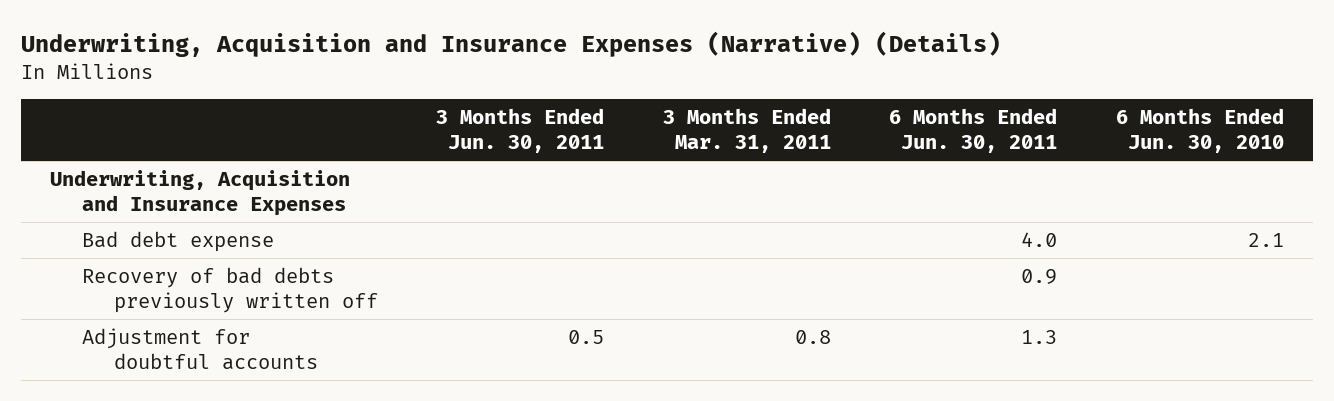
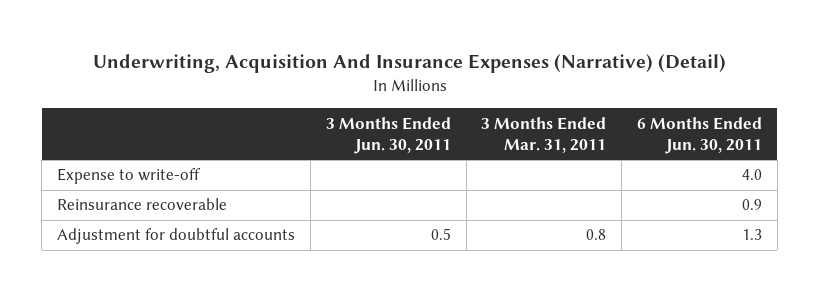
- Underwriting, Acquisition and Insurance Expenses (Narrative) (Details)
+ Underwriting, Acquisition And Insurance Expenses (Narrative) (Detail)
- | 3 Months Ended Jun. 30, 2011 | 3 Months Ended Mar. 31, 2011 | 6 Months Ended Jun. 30, 2011 | 6 Months Ended Jun. 30, 2010
+ | 3 Months Ended Jun. 30, 2011 | 3 Months Ended Mar. 31, 2011 | 6 Months Ended Jun. 30, 2011
- Underwriting, Acquisition and Insurance Expenses
- Bad debt expense | | | 4.0 | 2.1
- Recovery of bad debts previously written off | | | 0.9 |
+ Expense to write-off | | | 4.0
+ Reinsurance recoverable | | | 0.9

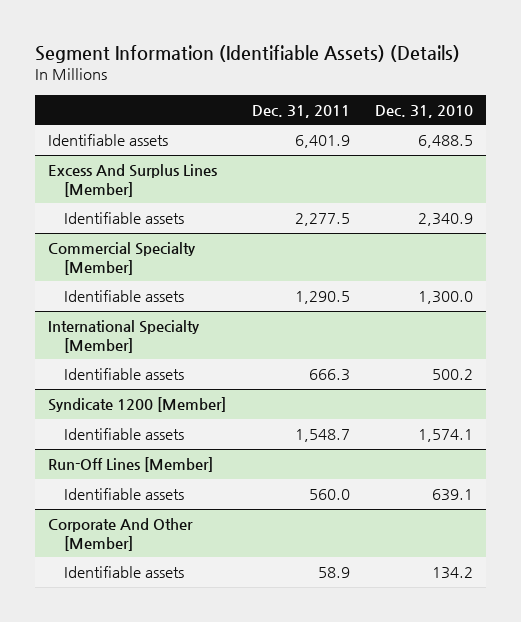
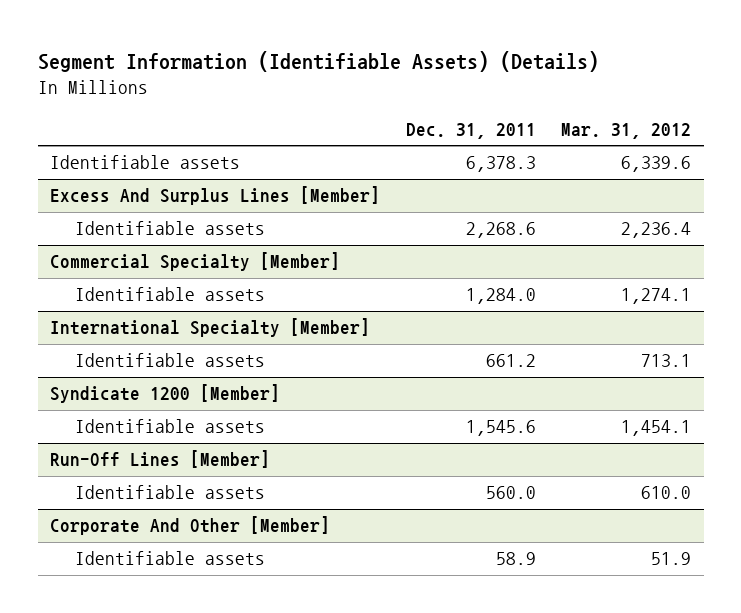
- | Dec. 31, 2011 | Dec. 31, 2010
+ | Dec. 31, 2011 | Mar. 31, 2012
- Identifiable assets | 6,401.9 | 6,488.5
+ Identifiable assets | 6,378.3 | 6,339.6
@ Excess And Surplus Lines [Member]
- Identifiable assets | 2,277.5 | 2,340.9
+ Identifiable assets | 2,268.6 | 2,236.4
@ Commercial Specialty [Member]
- Identifiable assets | 1,290.5 | 1,300.0
+ Identifiable assets | 1,284.0 | 1,274.1
@ International Specialty [Member]
- Identifiable assets | 666.3 | 500.2
+ Identifiable assets | 661.2 | 713.1
@ Syndicate 1200 [Member]
- Identifiable assets | 1,548.7 | 1,574.1
+ Identifiable assets | 1,545.6 | 1,454.1

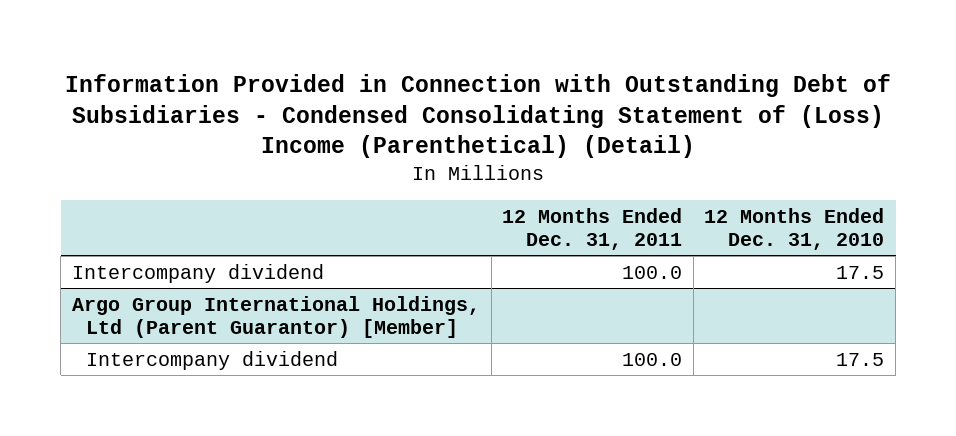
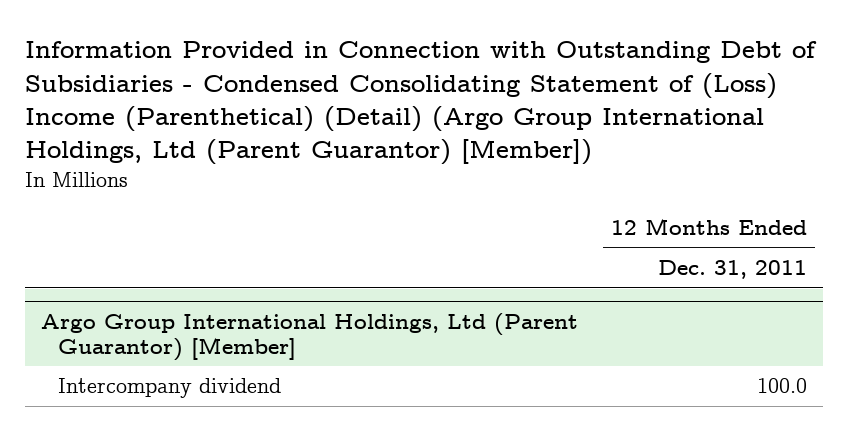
- Information Provided in Connection with Outstanding Debt of Subsidiaries - Condensed Consolidating Statement of (Loss) Income (Parenthetical) (Detail)
+ Information Provided in Connection with Outstanding Debt of Subsidiaries - Condensed Consolidating Statement of (Loss) Income (Parenthetical) (Detail) (Argo Group International Holdings, Ltd (Parent Guarantor) [Member])
- | 12 Months Ended Dec. 31, 2011 | 12 Months Ended Dec. 31, 2010
+ | 12 Months Ended Dec. 31, 2011
- Intercompany dividend | 100.0 | 17.5

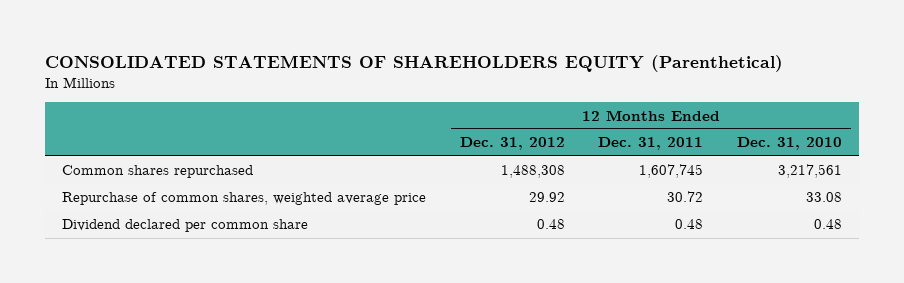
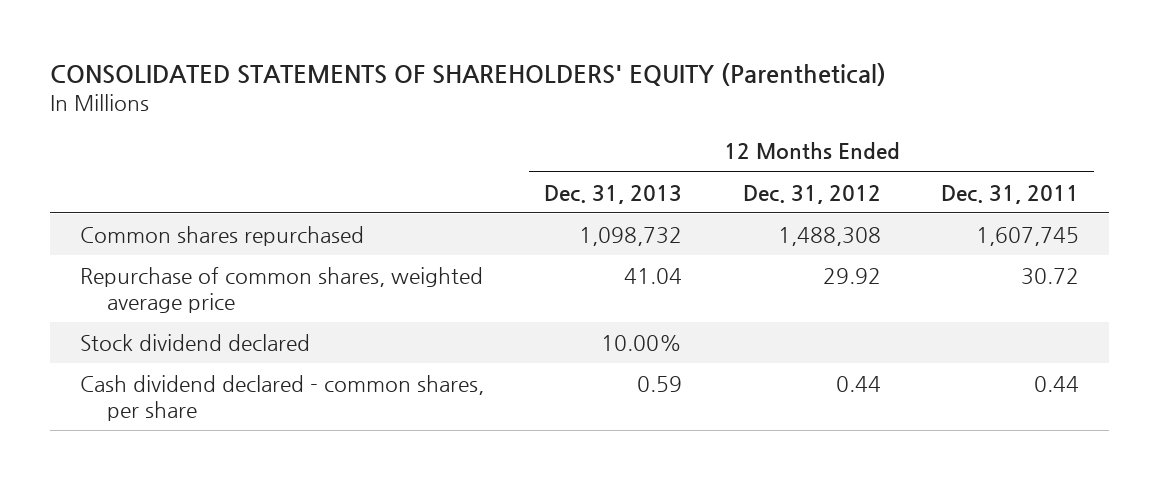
- CONSOLIDATED STATEMENTS OF SHAREHOLDERS EQUITY (Parenthetical)
+ CONSOLIDATED STATEMENTS OF SHAREHOLDERS' EQUITY (Parenthetical)
- | 12 Months Ended Dec. 31, 2012 | 12 Months Ended Dec. 31, 2011 | 12 Months Ended Dec. 31, 2010
+ | 12 Months Ended Dec. 31, 2013 | 12 Months Ended Dec. 31, 2012 | 12 Months Ended Dec. 31, 2011
- Dividend declared per common share | 0.48 | 0.48 | 0.48
+ Stock dividend declared | 10.00% | |
+ Cash dividend declared - common shares, per share | 0.59 | 0.44 | 0.44

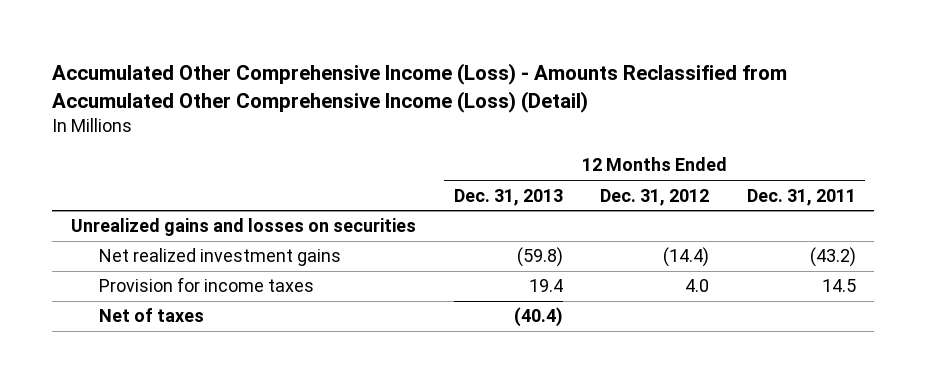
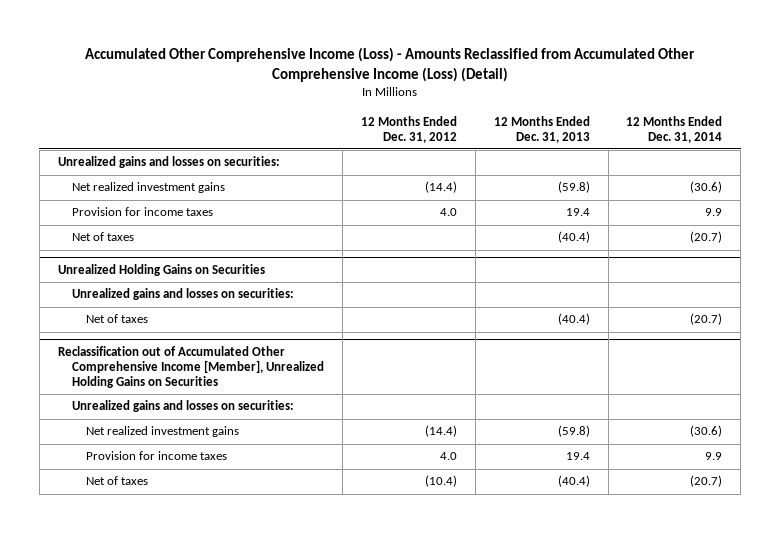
- | 12 Months Ended Dec. 31, 2013 | 12 Months Ended Dec. 31, 2012 | 12 Months Ended Dec. 31, 2011
+ | 12 Months Ended Dec. 31, 2012 | 12 Months Ended Dec. 31, 2013 | 12 Months Ended Dec. 31, 2014
- Unrealized gains and losses on securities
+ Unrealized gains and losses on securities:
+ Unrealized Holding Gains on Securities
+ Unrealized gains and losses on securities:
+ Net of taxes | | (40.4) | (20.7)
+ Reclassification out of Accumulated Other Comprehensive Income [Member], Unrealized Holding Gains on Securities
+ Unrealized gains and losses on securities:
+ Net realized investment gains | (14.4) | (59.8) | (30.6)
+ Provision for income taxes | 4.0 | 19.4 | 9.9
+ Net of taxes | (10.4) | (40.4) | (20.7)

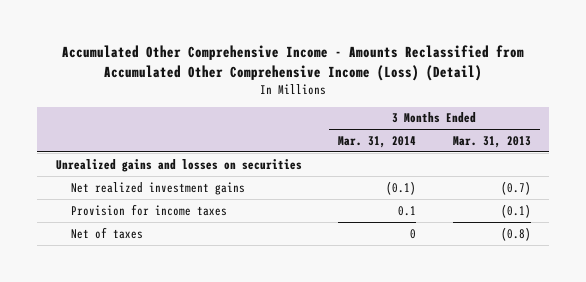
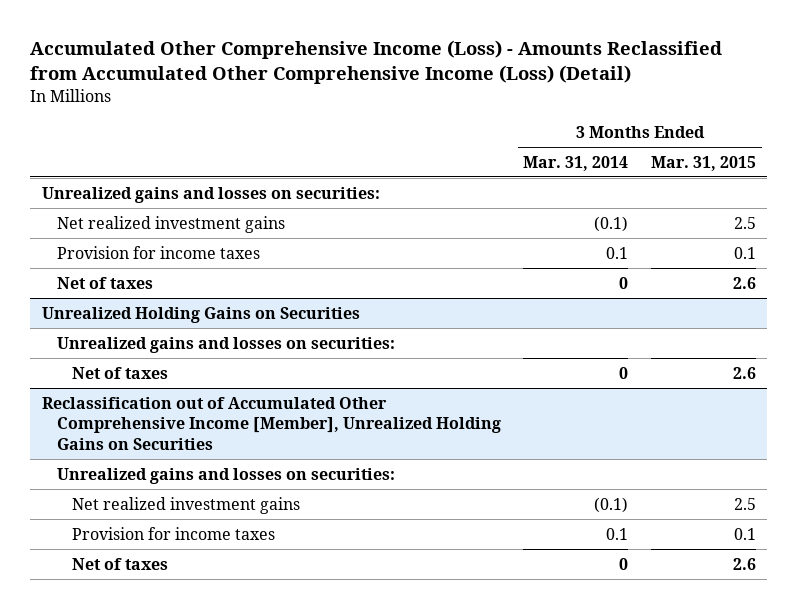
- Accumulated Other Comprehensive Income - Amounts Reclassified from Accumulated Other Comprehensive Income (Loss) (Detail)
+ Accumulated Other Comprehensive Income (Loss) - Amounts Reclassified from Accumulated Other Comprehensive Income (Loss) (Detail)
- | 3 Months Ended Mar. 31, 2014 | 3 Months Ended Mar. 31, 2013
+ | 3 Months Ended Mar. 31, 2014 | 3 Months Ended Mar. 31, 2015
- Unrealized gains and losses on securities
+ Unrealized gains and losses on securities:
+ Unrealized Holding Gains on Securities
+ Unrealized gains and losses on securities:
+ Net of taxes | 0 | 2.6
+ Reclassification out of Accumulated Other Comprehensive Income [Member], Unrealized Holding Gains on Securities
+ Unrealized gains and losses on securities:
+ Net realized investment gains | (0.1) | 2.5
+ Provision for income taxes | 0.1 | 0.1
+ Net of taxes | 0 | 2.6

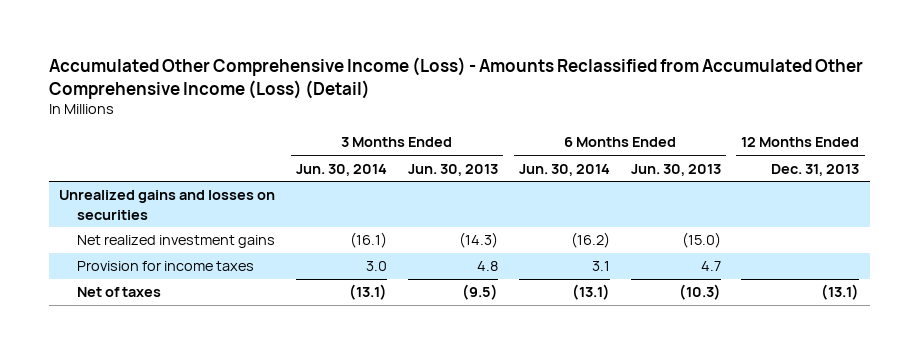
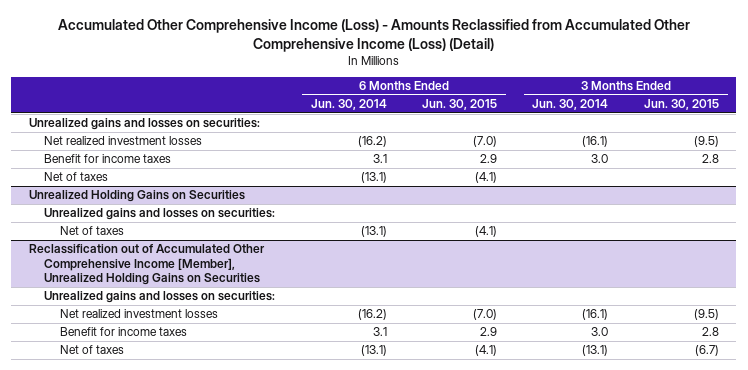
- | 3 Months Ended Jun. 30, 2014 | 3 Months Ended Jun. 30, 2013 | 6 Months Ended Jun. 30, 2014 | 6 Months Ended Jun. 30, 2013 | 12 Months Ended Dec. 31, 2013
+ | 6 Months Ended Jun. 30, 2014 | 6 Months Ended Jun. 30, 2015 | 3 Months Ended Jun. 30, 2014 | 3 Months Ended Jun. 30, 2015
- Unrealized gains and losses on securities
- Net realized investment gains | (16.1) | (14.3) | (16.2) | (15.0) |
- Provision for income taxes | 3.0 | 4.8 | 3.1 | 4.7 |
+ Unrealized gains and losses on securities:
+ Net realized investment losses | (16.2) | (7.0) | (16.1) | (9.5)
+ Benefit for income taxes | 3.1 | 2.9 | 3.0 | 2.8
+ Net of taxes | (13.1) | (4.1) | |
+ Unrealized Holding Gains on Securities
+ Unrealized gains and losses on securities:
+ Net of taxes | (13.1) | (4.1) | |
+ Reclassification out of Accumulated Other Comprehensive Income [Member], Unrealized Holding Gains on Securities
+ Unrealized gains and losses on securities:
+ Net realized investment losses | (16.2) | (7.0) | (16.1) | (9.5)
+ Benefit for income taxes | 3.1 | 2.9 | 3.0 | 2.8

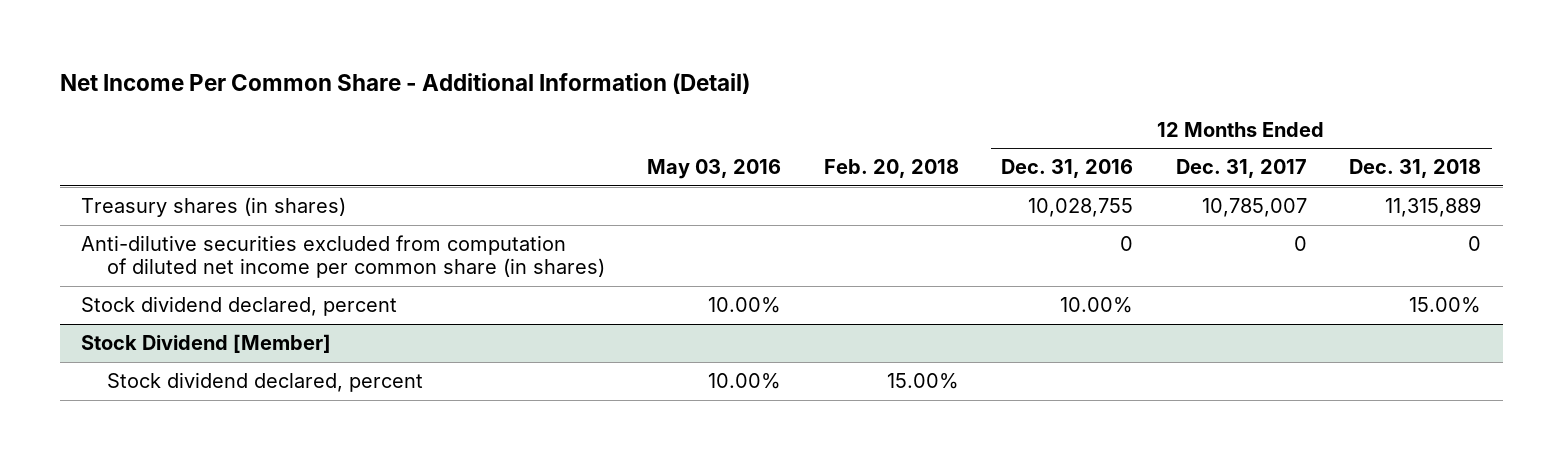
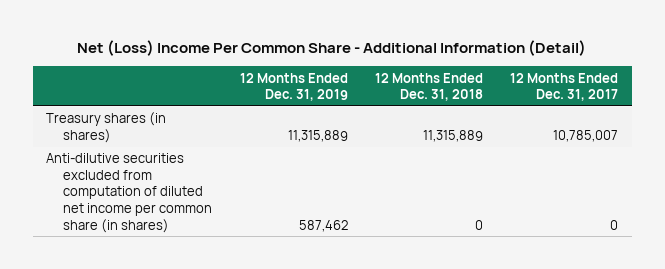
- Net Income Per Common Share - Additional Information (Detail)
+ Net (Loss) Income Per Common Share - Additional Information (Detail)
- | May 03, 2016 | Feb. 20, 2018 | 12 Months Ended Dec. 31, 2016 | 12 Months Ended Dec. 31, 2017 | 12 Months Ended Dec. 31, 2018
+ | 12 Months Ended Dec. 31, 2019 | 12 Months Ended Dec. 31, 2018 | 12 Months Ended Dec. 31, 2017
- Stock dividend declared, percent | 10.00% | | 10.00% | | 15.00%
- Stock Dividend [Member]
- Stock dividend declared, percent | 10.00% | 15.00% | | |

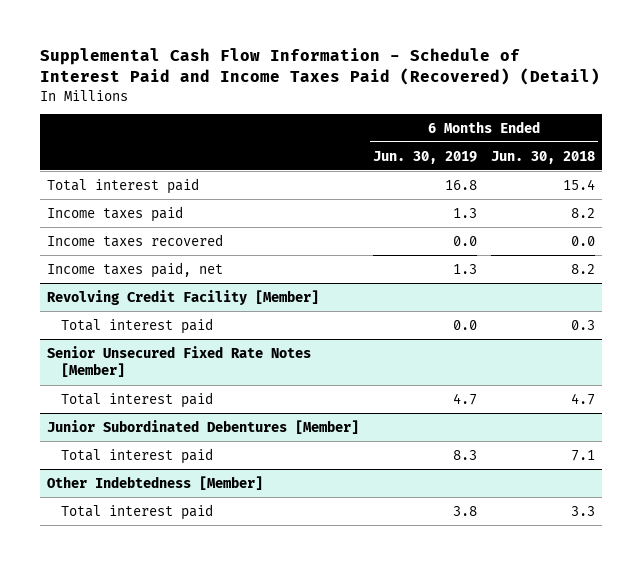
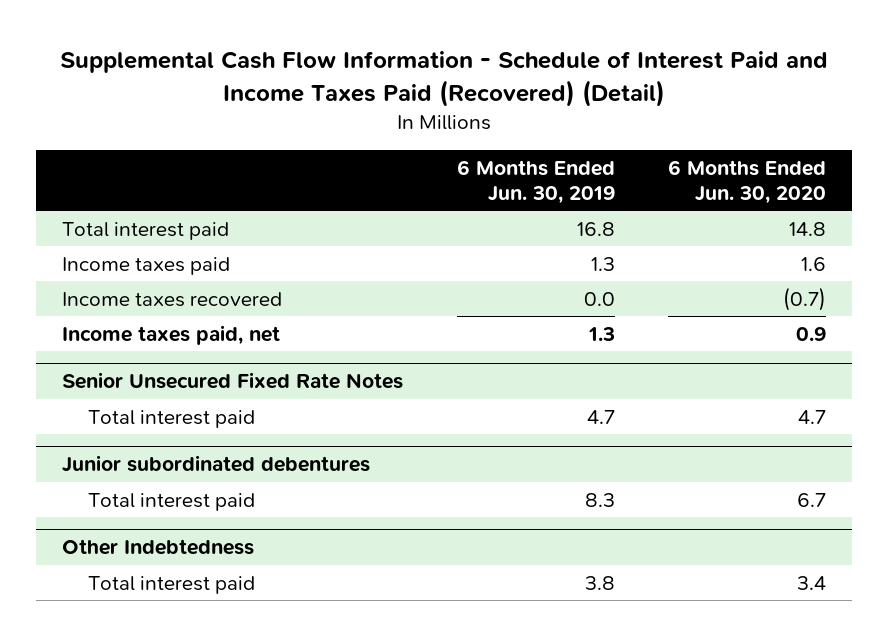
- | 6 Months Ended Jun. 30, 2019 | 6 Months Ended Jun. 30, 2018
+ | 6 Months Ended Jun. 30, 2019 | 6 Months Ended Jun. 30, 2020
- Revolving Credit Facility [Member]
- Total interest paid | 0.0 | 0.3
- Senior Unsecured Fixed Rate Notes [Member]
+ Senior Unsecured Fixed Rate Notes
- Junior Subordinated Debentures [Member]
+ Junior subordinated debentures
- Other Indebtedness [Member]
+ Other Indebtedness

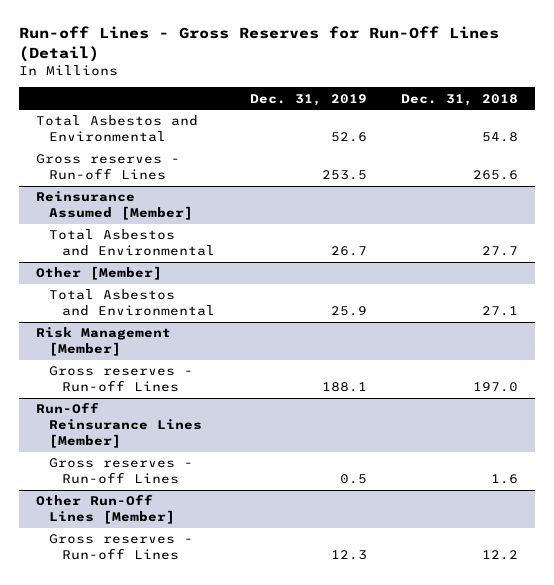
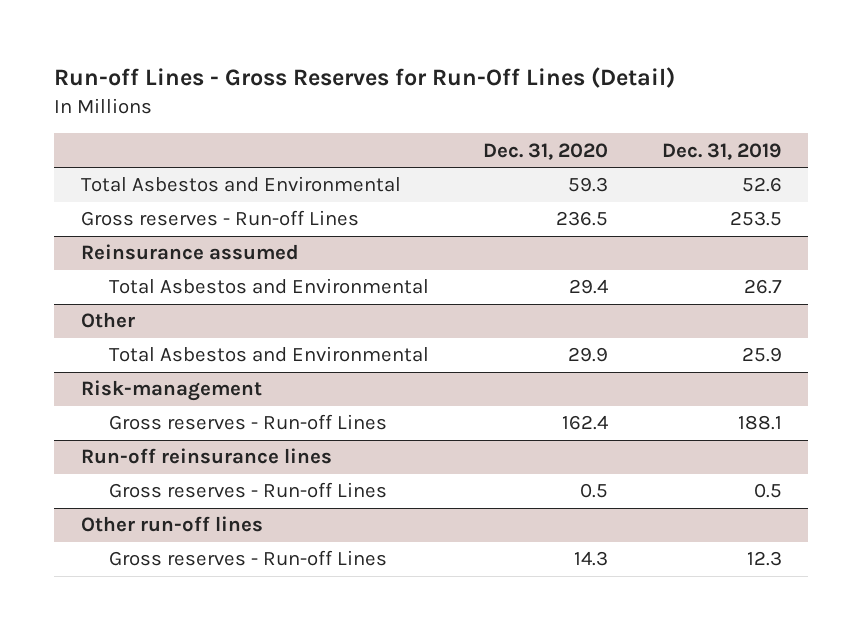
- | Dec. 31, 2019 | Dec. 31, 2018
+ | Dec. 31, 2020 | Dec. 31, 2019
- Reinsurance Assumed [Member]
+ Reinsurance assumed
- Other [Member]
+ Other
- Risk Management [Member]
+ Risk-management
- Run-Off Reinsurance Lines [Member]
+ Run-off reinsurance lines
- Other Run-Off Lines [Member]
+ Other run-off lines

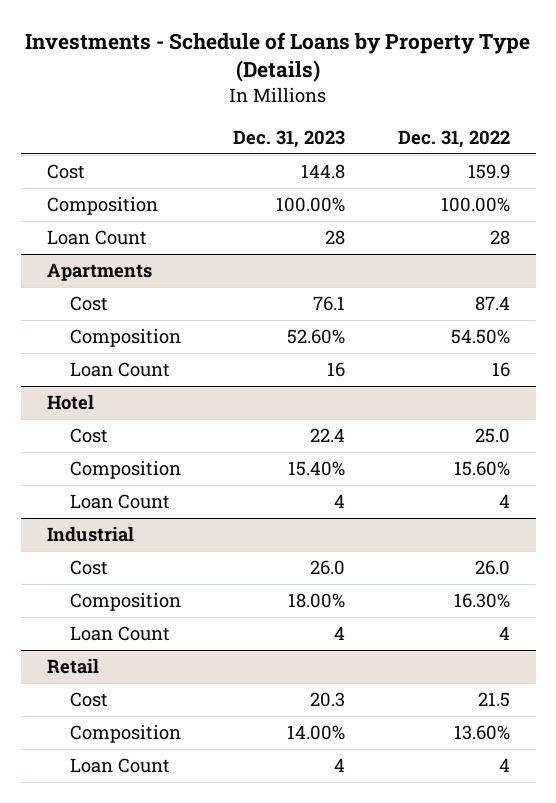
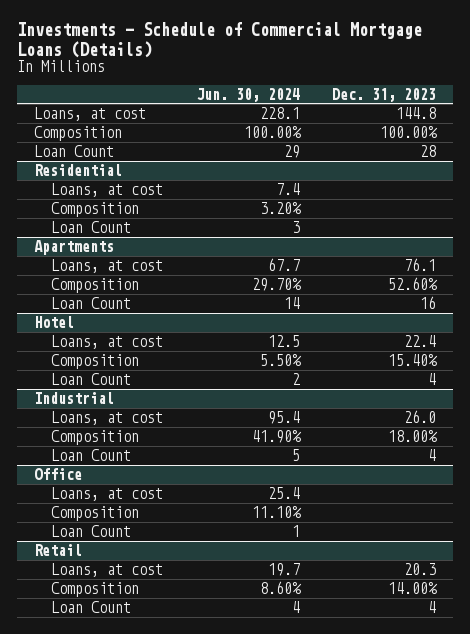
- Investments - Schedule of Loans by Property Type (Details)
+ Investments - Schedule of Commercial Mortgage Loans (Details)
- | Dec. 31, 2023 | Dec. 31, 2022
+ | Jun. 30, 2024 | Dec. 31, 2023
- Cost | 144.8 | 159.9
+ Loans, at cost | 228.1 | 144.8
+ Residential
+ Loans, at cost | 7.4 |
+ Composition | 3.20% |
+ Loan Count | 3 |
@ Apartments
- Cost | 76.1 | 87.4
+ Loans, at cost | 67.7 | 76.1
@ Hotel
- Cost | 22.4 | 25.0
+ Loans, at cost | 12.5 | 22.4
@ Industrial
- Cost | 26.0 | 26.0
+ Loans, at cost | 95.4 | 26.0
+ Office
+ Loans, at cost | 25.4 |
+ Composition | 11.10% |
+ Loan Count | 1 |
@ Retail
- Cost | 20.3 | 21.5
+ Loans, at cost | 19.7 | 20.3

